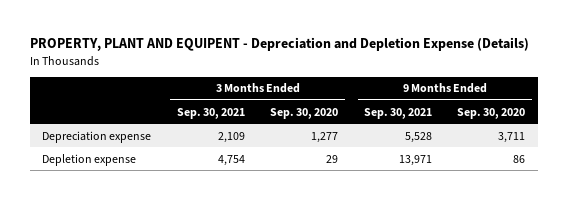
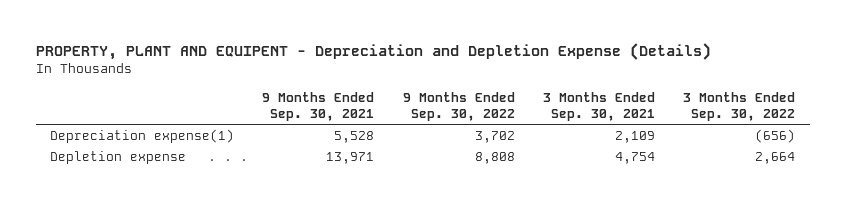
- | 3 Months Ended Sep. 30, 2021 | 3 Months Ended Sep. 30, 2020 | 9 Months Ended Sep. 30, 2021 | 9 Months Ended Sep. 30, 2020
+ | 9 Months Ended Sep. 30, 2021 | 9 Months Ended Sep. 30, 2022 | 3 Months Ended Sep. 30, 2021 | 3 Months Ended Sep. 30, 2022
- Depreciation expense | 2,109 | 1,277 | 5,528 | 3,711
+ Depreciation expense(1) | 5,528 | 3,702 | 2,109 | (656)

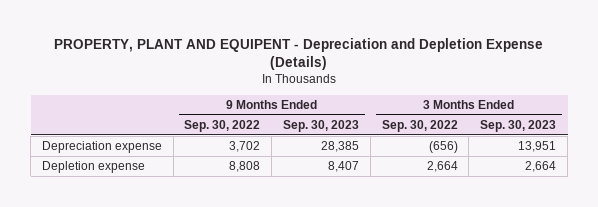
- | 9 Months Ended Sep. 30, 2021 | 9 Months Ended Sep. 30, 2022 | 3 Months Ended Sep. 30, 2021 | 3 Months Ended Sep. 30, 2022
+ | 9 Months Ended Sep. 30, 2022 | 9 Months Ended Sep. 30, 2023 | 3 Months Ended Sep. 30, 2022 | 3 Months Ended Sep. 30, 2023
- Depreciation expense(1) | 5,528 | 3,702 | 2,109 | (656)
+ Depreciation expense | 3,702 | 28,385 | (656) | 13,951

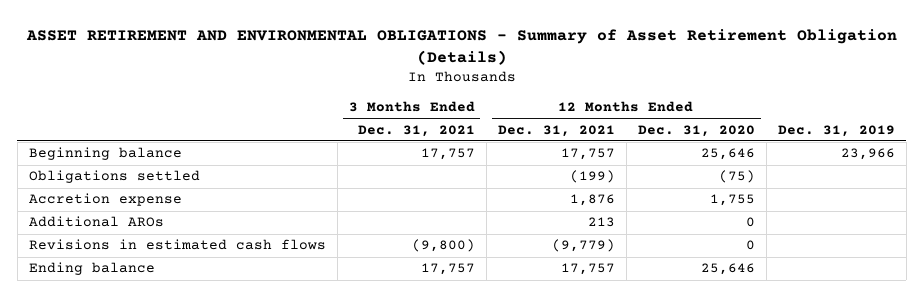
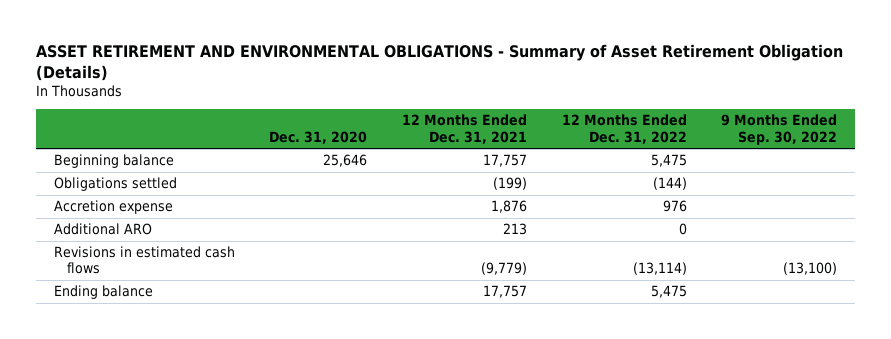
- | 3 Months Ended Dec. 31, 2021 | 12 Months Ended Dec. 31, 2021 | 12 Months Ended Dec. 31, 2020 | Dec. 31, 2019
+ | Dec. 31, 2020 | 12 Months Ended Dec. 31, 2021 | 12 Months Ended Dec. 31, 2022 | 9 Months Ended Sep. 30, 2022
- Additional AROs | | 213 | 0 |
+ Additional ARO | | 213 | 0 |

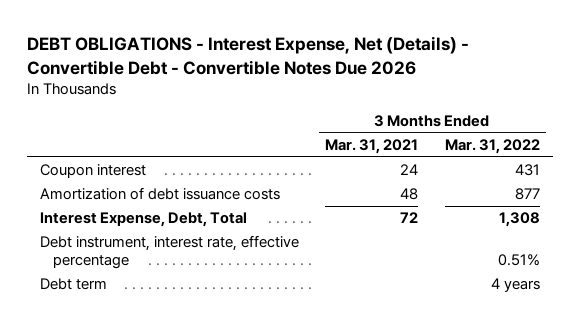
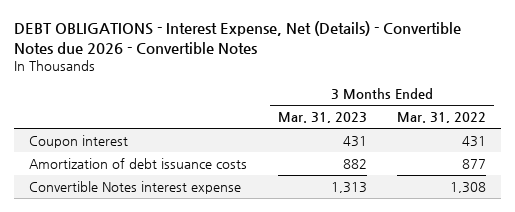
- DEBT OBLIGATIONS - Interest Expense, Net (Details) - Convertible Debt - Convertible Notes Due 2026
+ DEBT OBLIGATIONS - Interest Expense, Net (Details) - Convertible Notes due 2026 - Convertible Notes
- | 3 Months Ended Mar. 31, 2021 | 3 Months Ended Mar. 31, 2022
+ | 3 Months Ended Mar. 31, 2023 | 3 Months Ended Mar. 31, 2022
- Interest Expense, Debt, Total | 72 | 1,308
- Debt instrument, interest rate, effective percentage | | 0.51%
- Debt term | | 4 years
+ Convertible Notes interest expense | 1,313 | 1,308

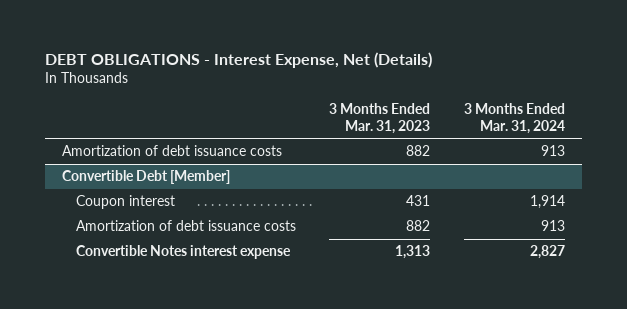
- DEBT OBLIGATIONS - Interest Expense, Net (Details) - Convertible Notes due 2026 - Convertible Notes
+ DEBT OBLIGATIONS - Interest Expense, Net (Details)
- | 3 Months Ended Mar. 31, 2023 | 3 Months Ended Mar. 31, 2022
+ | 3 Months Ended Mar. 31, 2023 | 3 Months Ended Mar. 31, 2024
+ Amortization of debt issuance costs | 882 | 913
+ Convertible Debt [Member]

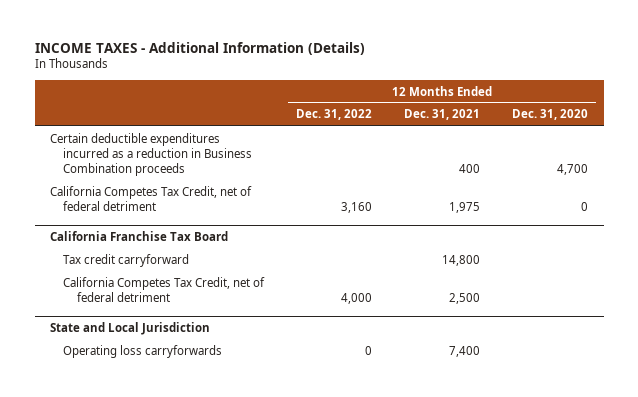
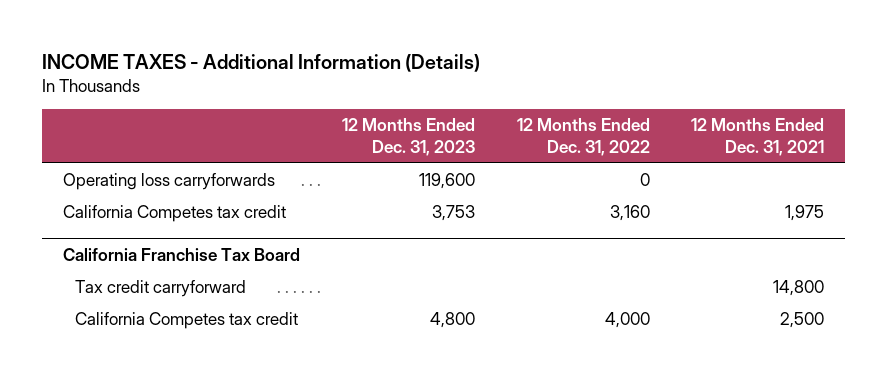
- | 12 Months Ended Dec. 31, 2022 | 12 Months Ended Dec. 31, 2021 | 12 Months Ended Dec. 31, 2020
+ | 12 Months Ended Dec. 31, 2023 | 12 Months Ended Dec. 31, 2022 | 12 Months Ended Dec. 31, 2021
- Certain deductible expenditures incurred as a reduction in Business Combination proceeds | | 400 | 4,700
- California Competes Tax Credit, net of federal detriment | 3,160 | 1,975 | 0
+ Operating loss carryforwards | 119,600 | 0 |
+ California Competes tax credit | 3,753 | 3,160 | 1,975
@ California Franchise Tax Board
- California Competes Tax Credit, net of federal detriment | 4,000 | 2,500 |
- State and Local Jurisdiction
- Operating loss carryforwards | 0 | 7,400 |
@ California Franchise Tax Board
+ California Competes tax credit | 4,800 | 4,000 | 2,500

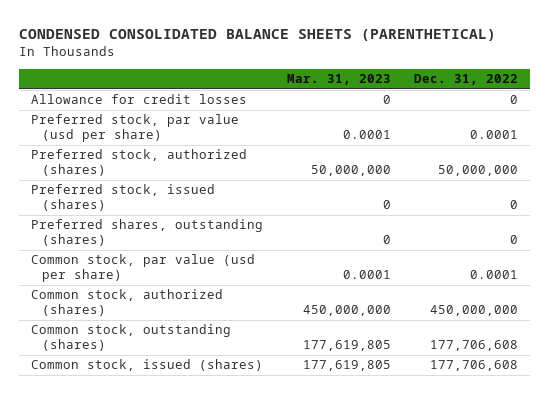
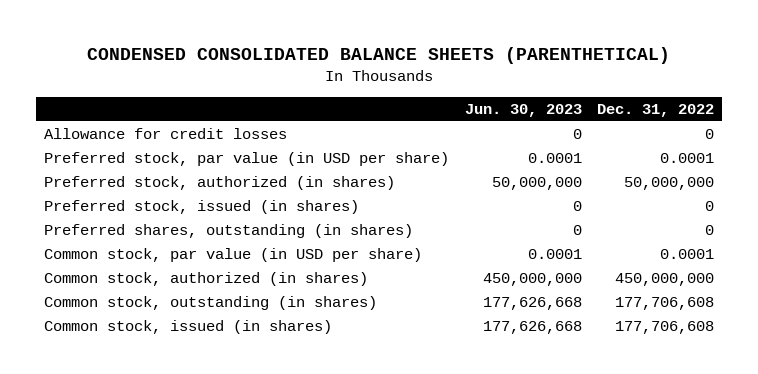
- | Mar. 31, 2023 | Dec. 31, 2022
+ | Jun. 30, 2023 | Dec. 31, 2022
- Preferred stock, par value (usd per share) | 0.0001 | 0.0001
- Preferred stock, authorized (shares) | 50,000,000 | 50,000,000
- Preferred stock, issued (shares) | 0 | 0
- Preferred shares, outstanding (shares) | 0 | 0
- Common stock, par value (usd per share) | 0.0001 | 0.0001
- Common stock, authorized (shares) | 450,000,000 | 450,000,000
- Common stock, outstanding (shares) | 177,619,805 | 177,706,608
- Common stock, issued (shares) | 177,619,805 | 177,706,608
+ Preferred stock, par value (in USD per share) | 0.0001 | 0.0001
+ Preferred stock, authorized (in shares) | 50,000,000 | 50,000,000
+ Preferred stock, issued (in shares) | 0 | 0
+ Preferred shares, outstanding (in shares) | 0 | 0
+ Common stock, par value (in USD per share) | 0.0001 | 0.0001
+ Common stock, authorized (in shares) | 450,000,000 | 450,000,000
+ Common stock, outstanding (in shares) | 177,626,668 | 177,706,608
+ Common stock, issued (in shares) | 177,626,668 | 177,706,608

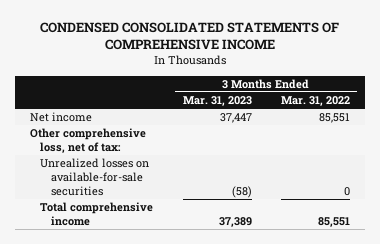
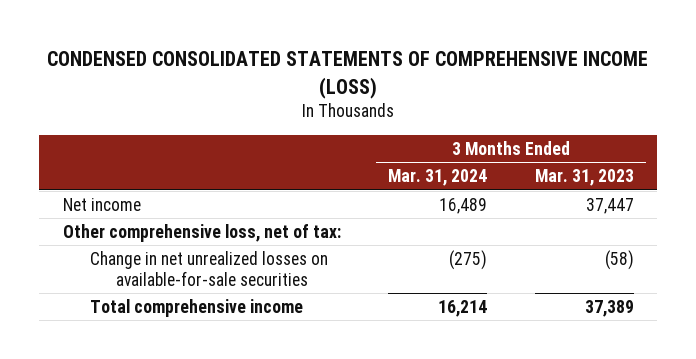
- CONDENSED CONSOLIDATED STATEMENTS OF COMPREHENSIVE INCOME
+ CONDENSED CONSOLIDATED STATEMENTS OF COMPREHENSIVE INCOME (LOSS)
- | 3 Months Ended Mar. 31, 2023 | 3 Months Ended Mar. 31, 2022
+ | 3 Months Ended Mar. 31, 2024 | 3 Months Ended Mar. 31, 2023
- Unrealized losses on available-for-sale securities | (58) | 0
+ Change in net unrealized losses on available-for-sale securities | (275) | (58)

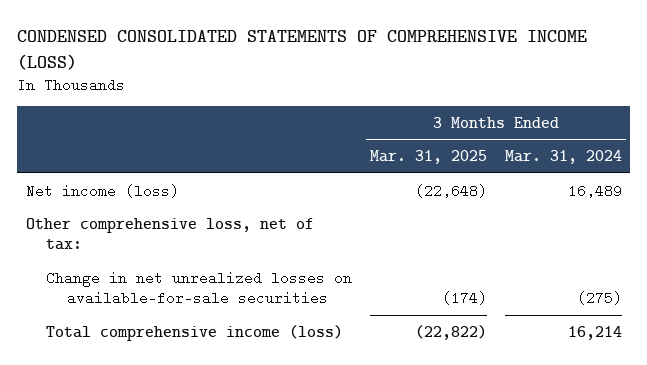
- | 3 Months Ended Mar. 31, 2024 | 3 Months Ended Mar. 31, 2023
+ | 3 Months Ended Mar. 31, 2025 | 3 Months Ended Mar. 31, 2024
- Net income | 16,489 | 37,447
+ Net income (loss) | (22,648) | 16,489
- Total comprehensive income | 16,214 | 37,389
+ Total comprehensive income (loss) | (22,822) | 16,214

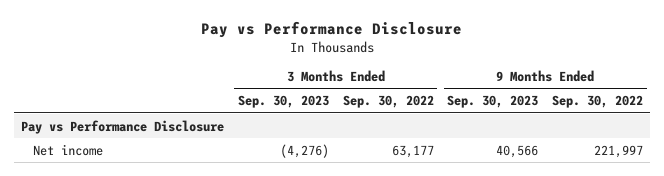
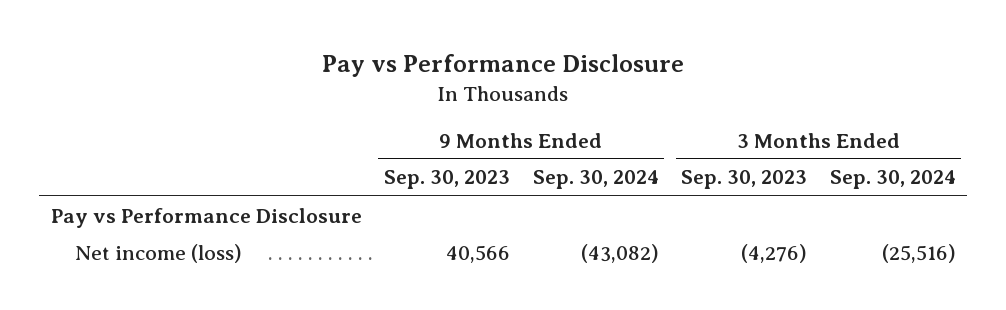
- | 3 Months Ended Sep. 30, 2023 | 3 Months Ended Sep. 30, 2022 | 9 Months Ended Sep. 30, 2023 | 9 Months Ended Sep. 30, 2022
+ | 9 Months Ended Sep. 30, 2023 | 9 Months Ended Sep. 30, 2024 | 3 Months Ended Sep. 30, 2023 | 3 Months Ended Sep. 30, 2024
- Net income | (4,276) | 63,177 | 40,566 | 221,997
+ Net income (loss) | 40,566 | (43,082) | (4,276) | (25,516)

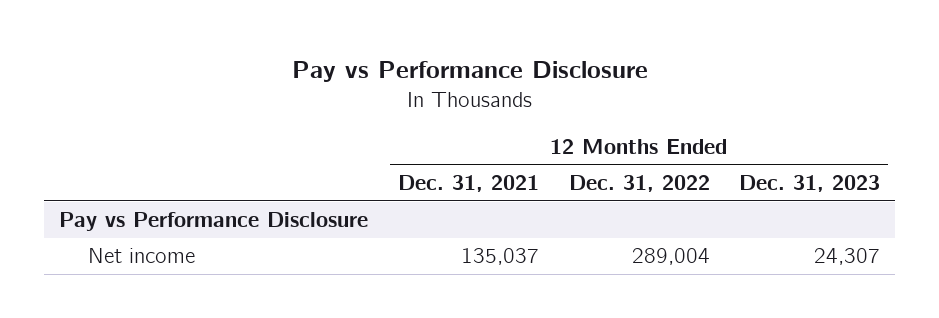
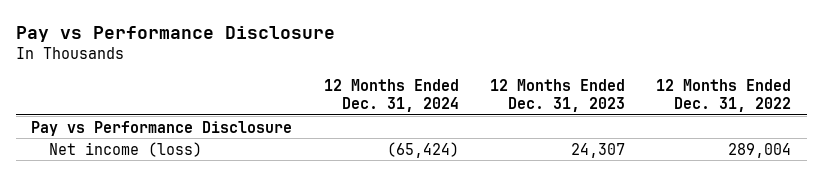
- | 12 Months Ended Dec. 31, 2021 | 12 Months Ended Dec. 31, 2022 | 12 Months Ended Dec. 31, 2023
+ | 12 Months Ended Dec. 31, 2024 | 12 Months Ended Dec. 31, 2023 | 12 Months Ended Dec. 31, 2022
- Net income | 135,037 | 289,004 | 24,307
+ Net income (loss) | (65,424) | 24,307 | 289,004

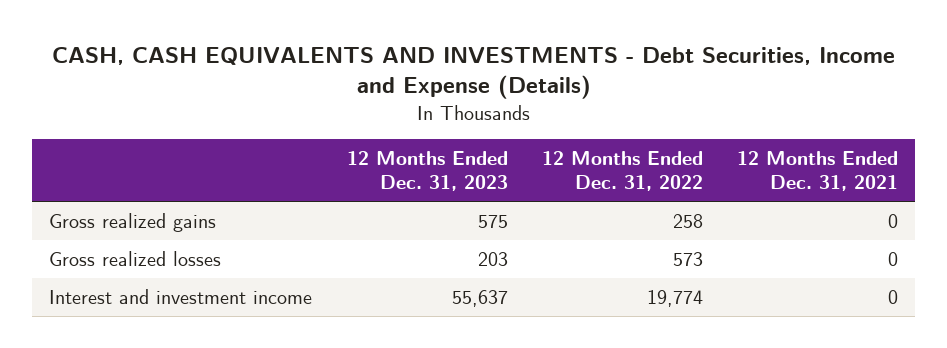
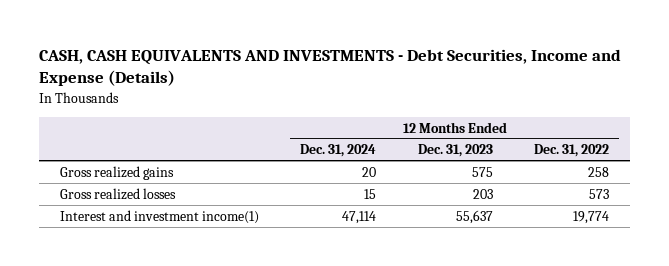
- | 12 Months Ended Dec. 31, 2023 | 12 Months Ended Dec. 31, 2022 | 12 Months Ended Dec. 31, 2021
+ | 12 Months Ended Dec. 31, 2024 | 12 Months Ended Dec. 31, 2023 | 12 Months Ended Dec. 31, 2022
- Interest and investment income | 55,637 | 19,774 | 0
+ Interest and investment income(1) | 47,114 | 55,637 | 19,774

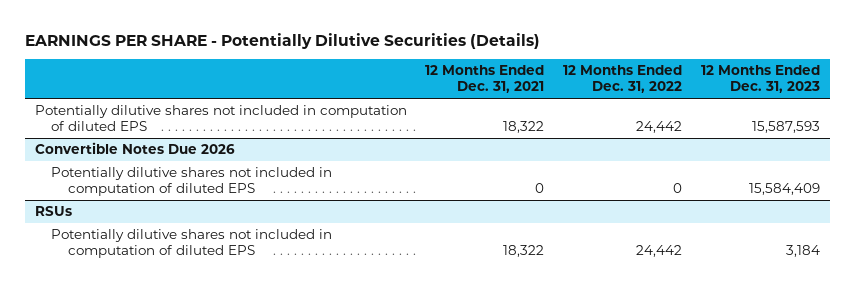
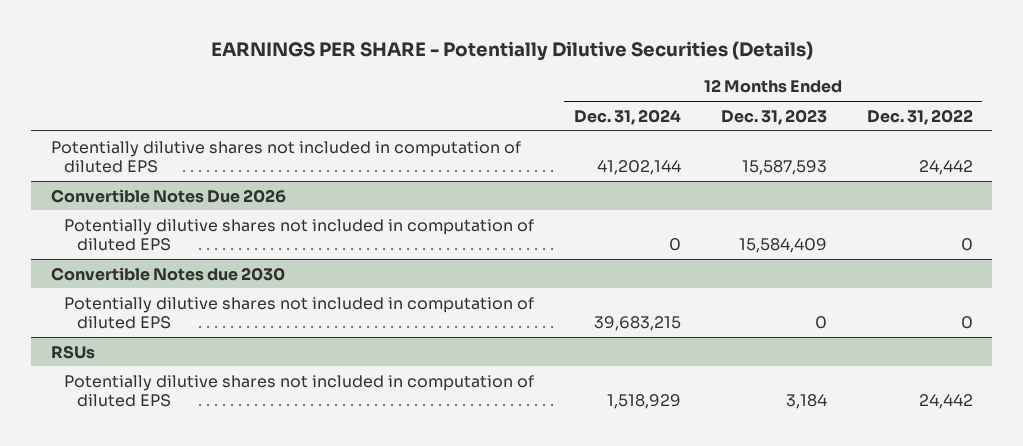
- | 12 Months Ended Dec. 31, 2021 | 12 Months Ended Dec. 31, 2022 | 12 Months Ended Dec. 31, 2023
+ | 12 Months Ended Dec. 31, 2024 | 12 Months Ended Dec. 31, 2023 | 12 Months Ended Dec. 31, 2022
+ Convertible Notes due 2030
+ Potentially dilutive shares not included in computation of diluted EPS | 39,683,215 | 0 | 0

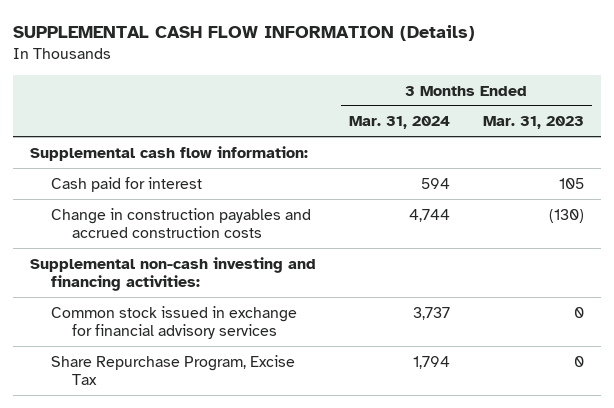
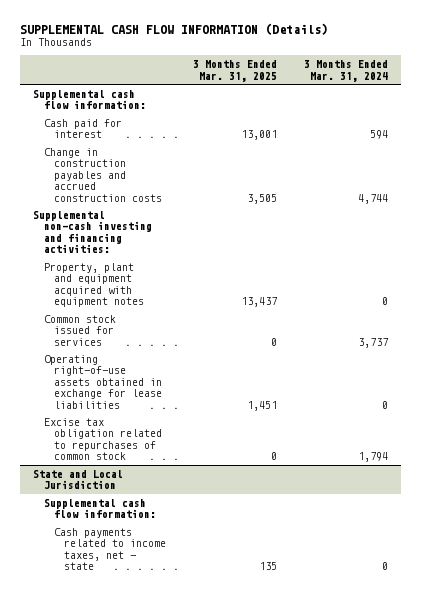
- | 3 Months Ended Mar. 31, 2024 | 3 Months Ended Mar. 31, 2023
+ | 3 Months Ended Mar. 31, 2025 | 3 Months Ended Mar. 31, 2024
- Common stock issued in exchange for financial advisory services | 3,737 | 0
- Share Repurchase Program, Excise Tax | 1,794 | 0
+ Property, plant and equipment acquired with equipment notes | 13,437 | 0
+ Common stock issued for services | 0 | 3,737
+ Operating right-of-use assets obtained in exchange for lease liabilities | 1,451 | 0
+ Excise tax obligation related to repurchases of common stock | 0 | 1,794
+ State and Local Jurisdiction
+ Supplemental cash flow information:
+ Cash payments related to income taxes, net - state | 135 | 0

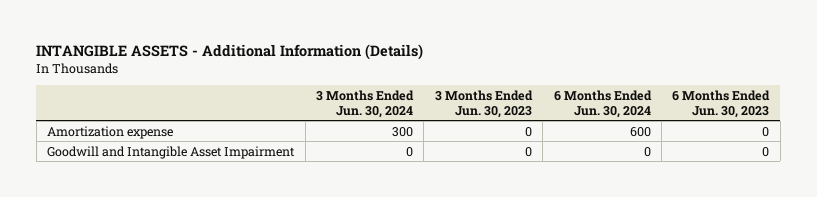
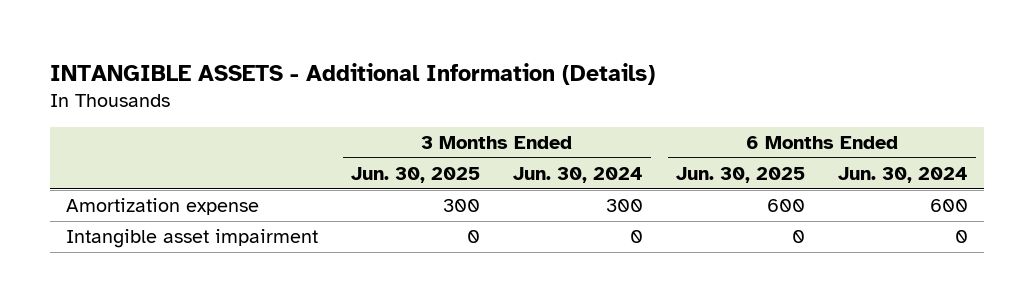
- | 3 Months Ended Jun. 30, 2024 | 3 Months Ended Jun. 30, 2023 | 6 Months Ended Jun. 30, 2024 | 6 Months Ended Jun. 30, 2023
+ | 3 Months Ended Jun. 30, 2025 | 3 Months Ended Jun. 30, 2024 | 6 Months Ended Jun. 30, 2025 | 6 Months Ended Jun. 30, 2024
- Goodwill and Intangible Asset Impairment | 0 | 0 | 0 | 0
+ Intangible asset impairment | 0 | 0 | 0 | 0

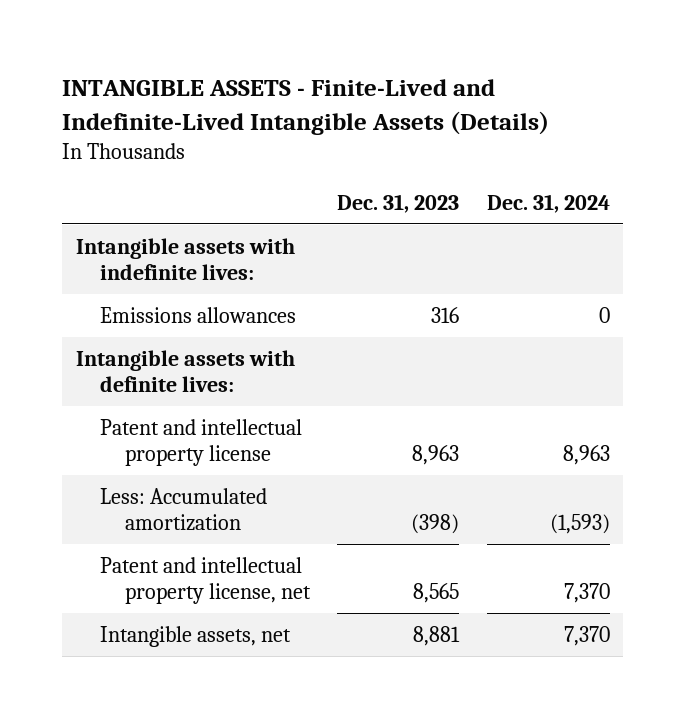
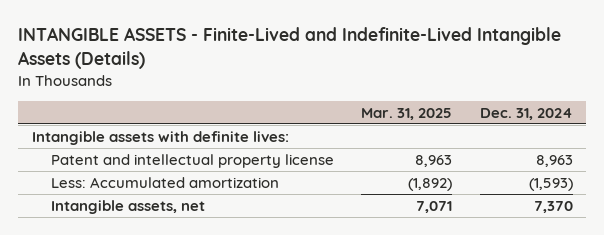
- | Dec. 31, 2023 | Dec. 31, 2024
+ | Mar. 31, 2025 | Dec. 31, 2024
- Intangible assets with indefinite lives:
- Emissions allowances | 316 | 0
- Patent and intellectual property license, net | 8,565 | 7,370

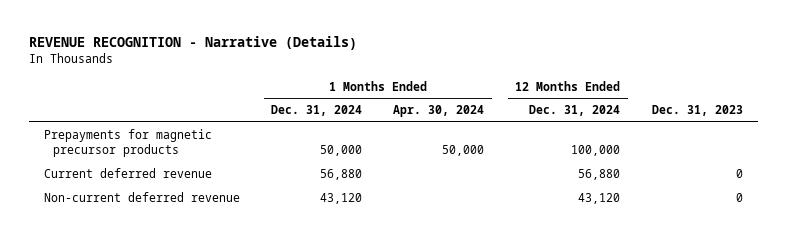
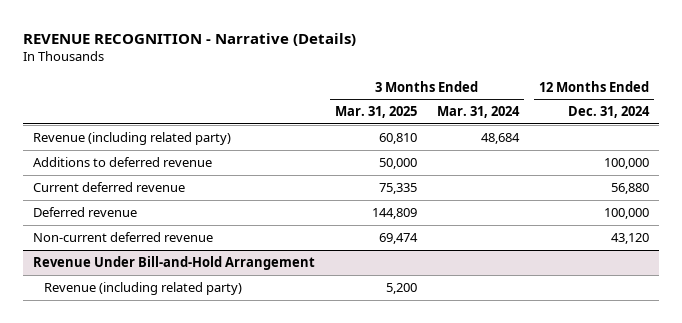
- | 1 Months Ended Dec. 31, 2024 | 1 Months Ended Apr. 30, 2024 | 12 Months Ended Dec. 31, 2024 | Dec. 31, 2023
+ | 3 Months Ended Mar. 31, 2025 | 3 Months Ended Mar. 31, 2024 | 12 Months Ended Dec. 31, 2024
- Prepayments for magnetic precursor products | 50,000 | 50,000 | 100,000 |
+ Revenue (including related party) | 60,810 | 48,684 |
+ Additions to deferred revenue | 50,000 | | 100,000
+ Deferred revenue | 144,809 | | 100,000
+ Revenue Under Bill-and-Hold Arrangement
+ Revenue (including related party) | 5,200 | |

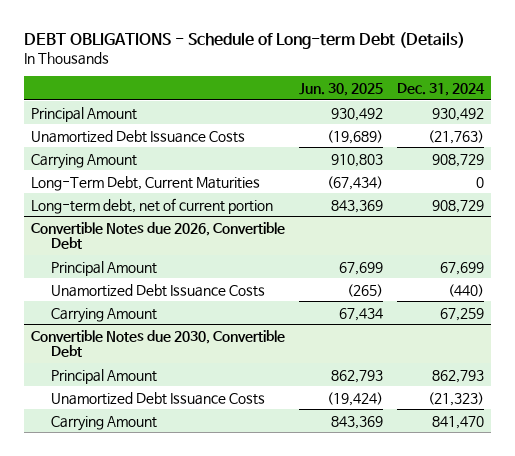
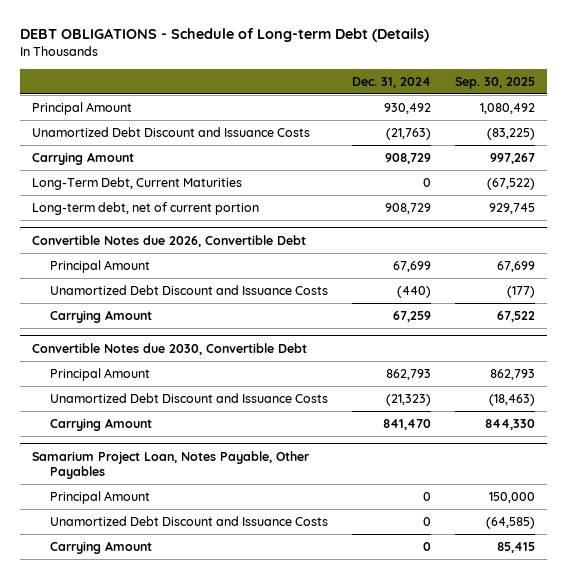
- | Jun. 30, 2025 | Dec. 31, 2024
+ | Dec. 31, 2024 | Sep. 30, 2025
- Unamortized Debt Issuance Costs | (19,689) | (21,763)
+ Unamortized Debt Discount and Issuance Costs | (21,763) | (83,225)
@ Convertible Notes due 2026, Convertible Debt
- Unamortized Debt Issuance Costs | (265) | (440)
+ Unamortized Debt Discount and Issuance Costs | (440) | (177)
@ Convertible Notes due 2030, Convertible Debt
- Unamortized Debt Issuance Costs | (19,424) | (21,323)
+ Unamortized Debt Discount and Issuance Costs | (21,323) | (18,463)
+ Samarium Project Loan, Notes Payable, Other Payables
+ Principal Amount | 0 | 150,000
+ Unamortized Debt Discount and Issuance Costs | 0 | (64,585)
+ Carrying Amount | 0 | 85,415

